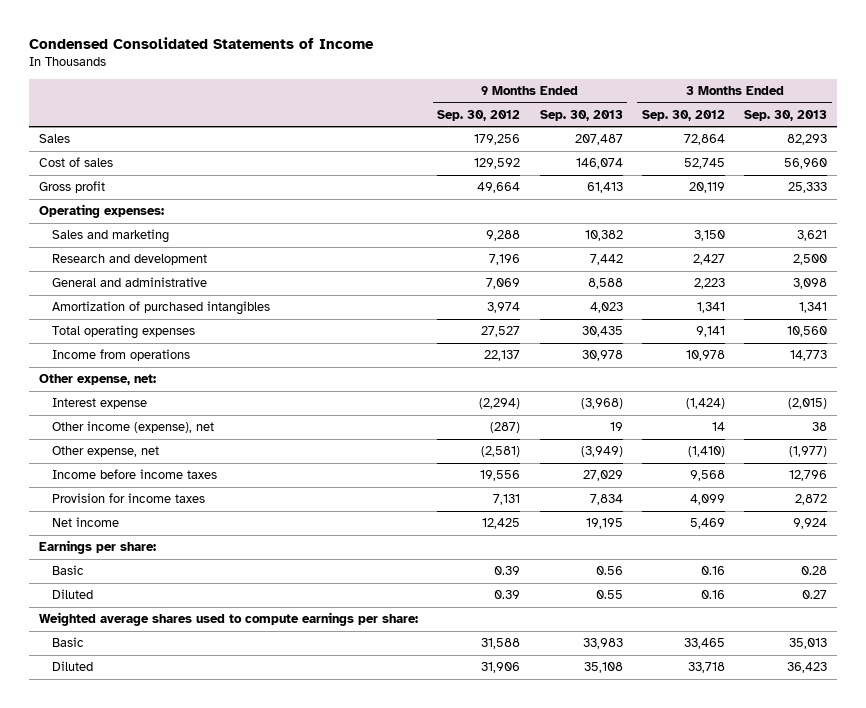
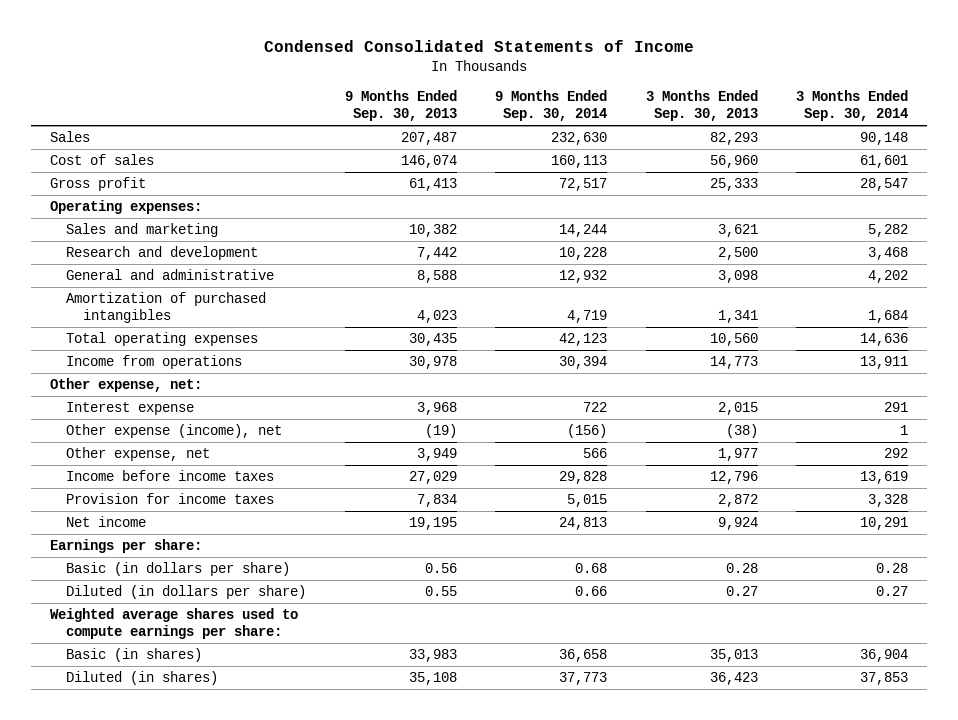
- | 9 Months Ended Sep. 30, 2012 | 9 Months Ended Sep. 30, 2013 | 3 Months Ended Sep. 30, 2012 | 3 Months Ended Sep. 30, 2013
+ | 9 Months Ended Sep. 30, 2013 | 9 Months Ended Sep. 30, 2014 | 3 Months Ended Sep. 30, 2013 | 3 Months Ended Sep. 30, 2014
- Interest expense | (2,294) | (3,968) | (1,424) | (2,015)
- Other income (expense), net | (287) | 19 | 14 | 38
- Other expense, net | (2,581) | (3,949) | (1,410) | (1,977)
+ Interest expense | 3,968 | 722 | 2,015 | 291
+ Other expense (income), net | (19) | (156) | (38) | 1
+ Other expense, net | 3,949 | 566 | 1,977 | 292
- Basic | 0.39 | 0.56 | 0.16 | 0.28
- Diluted | 0.39 | 0.55 | 0.16 | 0.27
+ Basic (in dollars per share) | 0.56 | 0.68 | 0.28 | 0.28
+ Diluted (in dollars per share) | 0.55 | 0.66 | 0.27 | 0.27
- Basic | 31,588 | 33,983 | 33,465 | 35,013
- Diluted | 31,906 | 35,108 | 33,718 | 36,423
+ Basic (in shares) | 33,983 | 36,658 | 35,013 | 36,904
+ Diluted (in shares) | 35,108 | 37,773 | 36,423 | 37,853

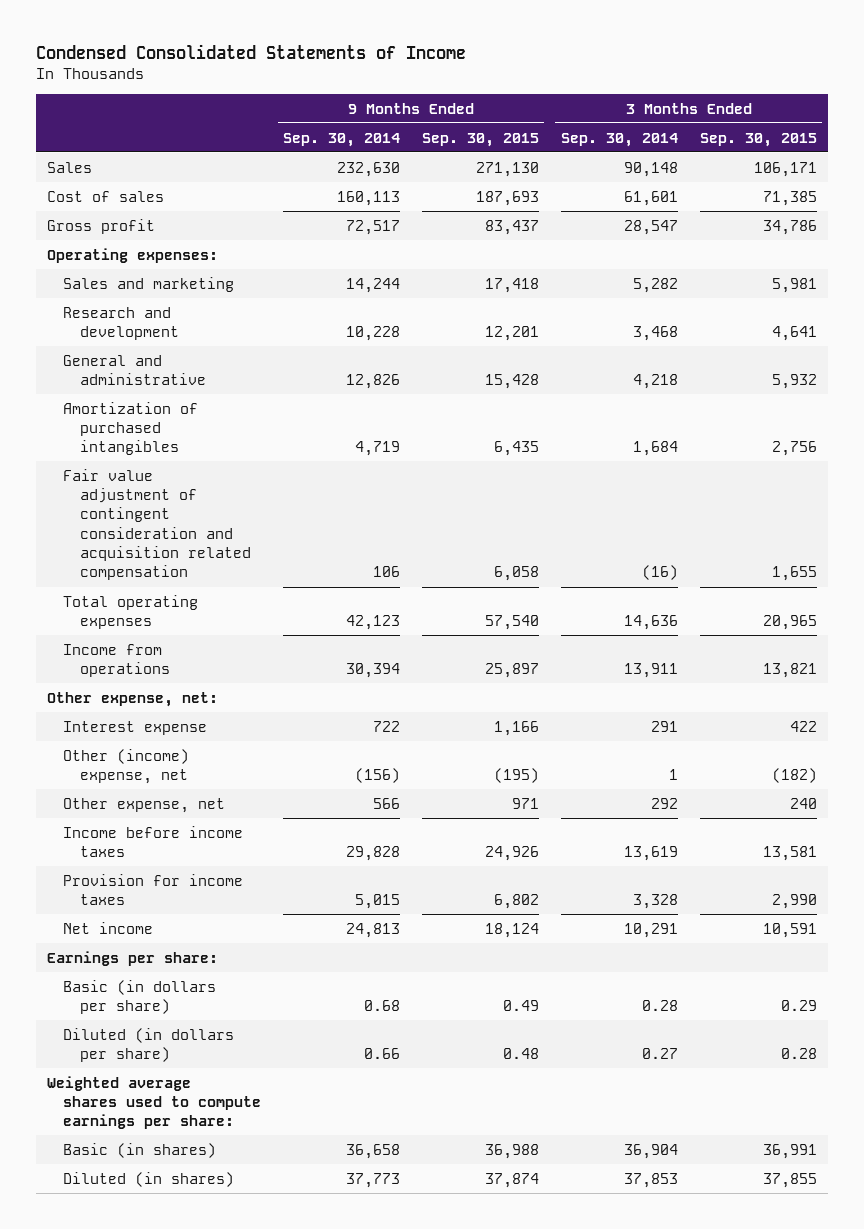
- | 9 Months Ended Sep. 30, 2013 | 9 Months Ended Sep. 30, 2014 | 3 Months Ended Sep. 30, 2013 | 3 Months Ended Sep. 30, 2014
+ | 9 Months Ended Sep. 30, 2014 | 9 Months Ended Sep. 30, 2015 | 3 Months Ended Sep. 30, 2014 | 3 Months Ended Sep. 30, 2015
- General and administrative | 8,588 | 12,932 | 3,098 | 4,202
+ General and administrative | 12,826 | 15,428 | 4,218 | 5,932
+ Fair value adjustment of contingent consideration and acquisition related compensation | 106 | 6,058 | (16) | 1,655
- Other expense (income), net | (19) | (156) | (38) | 1
+ Other (income) expense, net | (156) | (195) | 1 | (182)

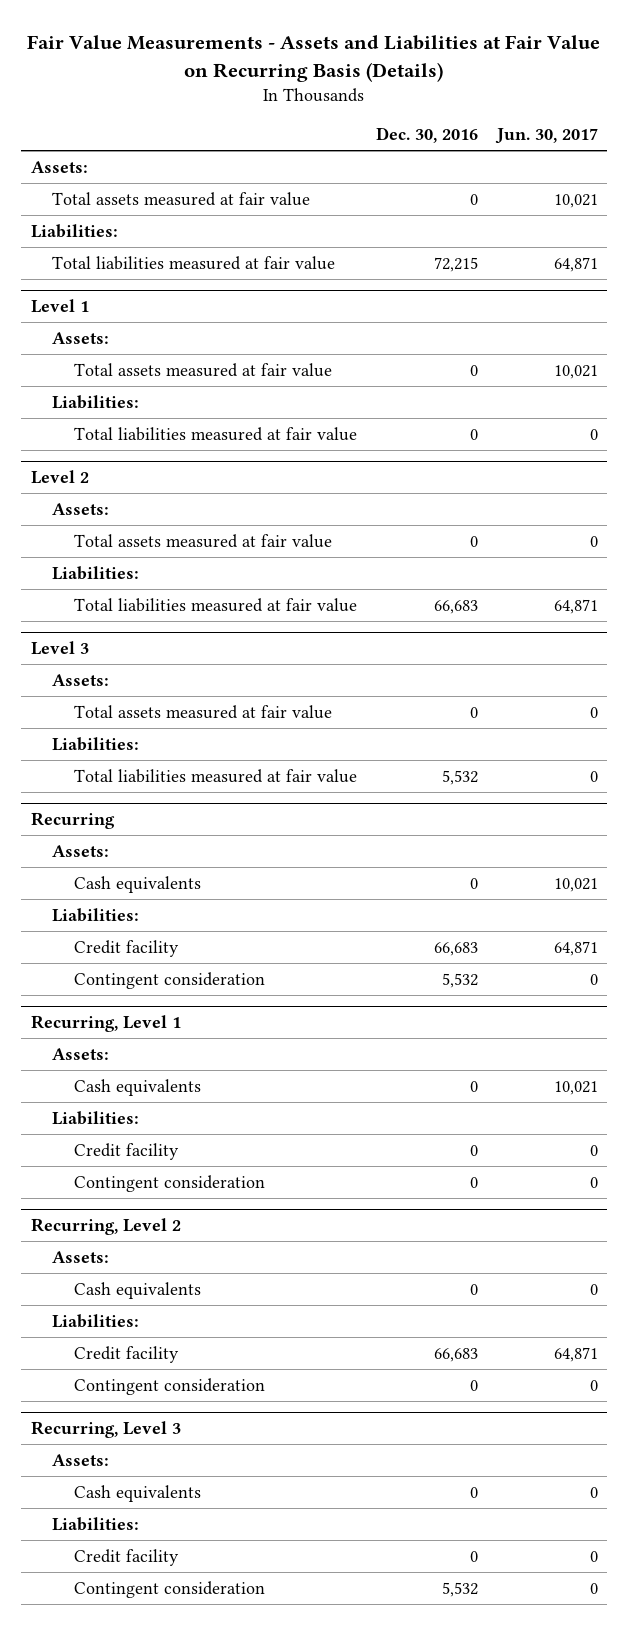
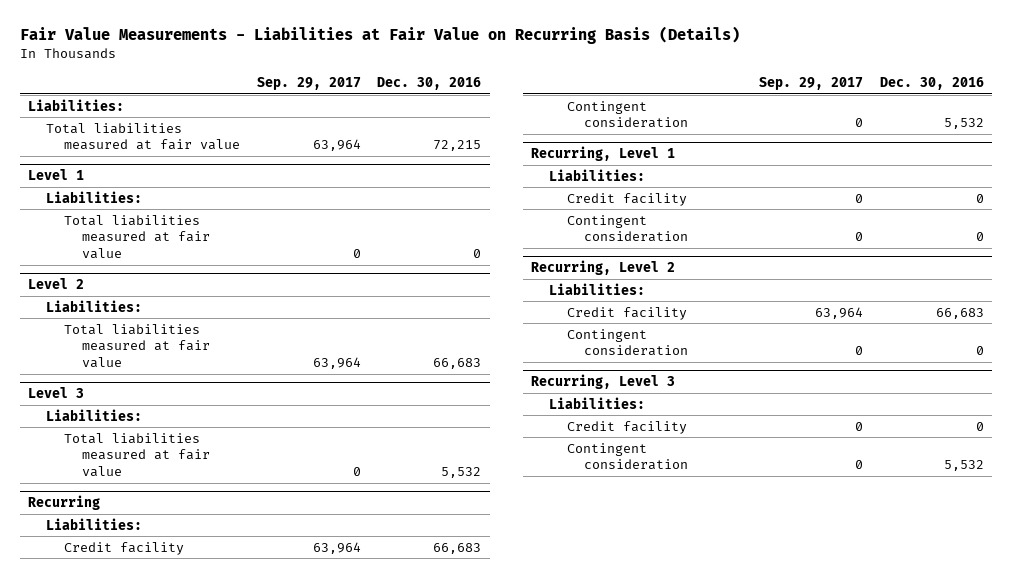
- Fair Value Measurements - Assets and Liabilities at Fair Value on Recurring Basis (Details)
+ Fair Value Measurements - Liabilities at Fair Value on Recurring Basis (Details)
- | Dec. 30, 2016 | Jun. 30, 2017
+ | Sep. 29, 2017 | Dec. 30, 2016
- Assets:
- Total assets measured at fair value | 0 | 10,021
@ Level 1
- Assets:
- Total assets measured at fair value | 0 | 10,021
@ Level 2
- Assets:
- Total assets measured at fair value | 0 | 0
@ Level 3
- Assets:
- Total assets measured at fair value | 0 | 0
@ Recurring
- Assets:
- Cash equivalents | 0 | 10,021
@ Recurring, Level 1
- Assets:
- Cash equivalents | 0 | 10,021
@ Recurring, Level 2
- Assets:
- Cash equivalents | 0 | 0
@ Recurring, Level 3
- Assets:
- Cash equivalents | 0 | 0

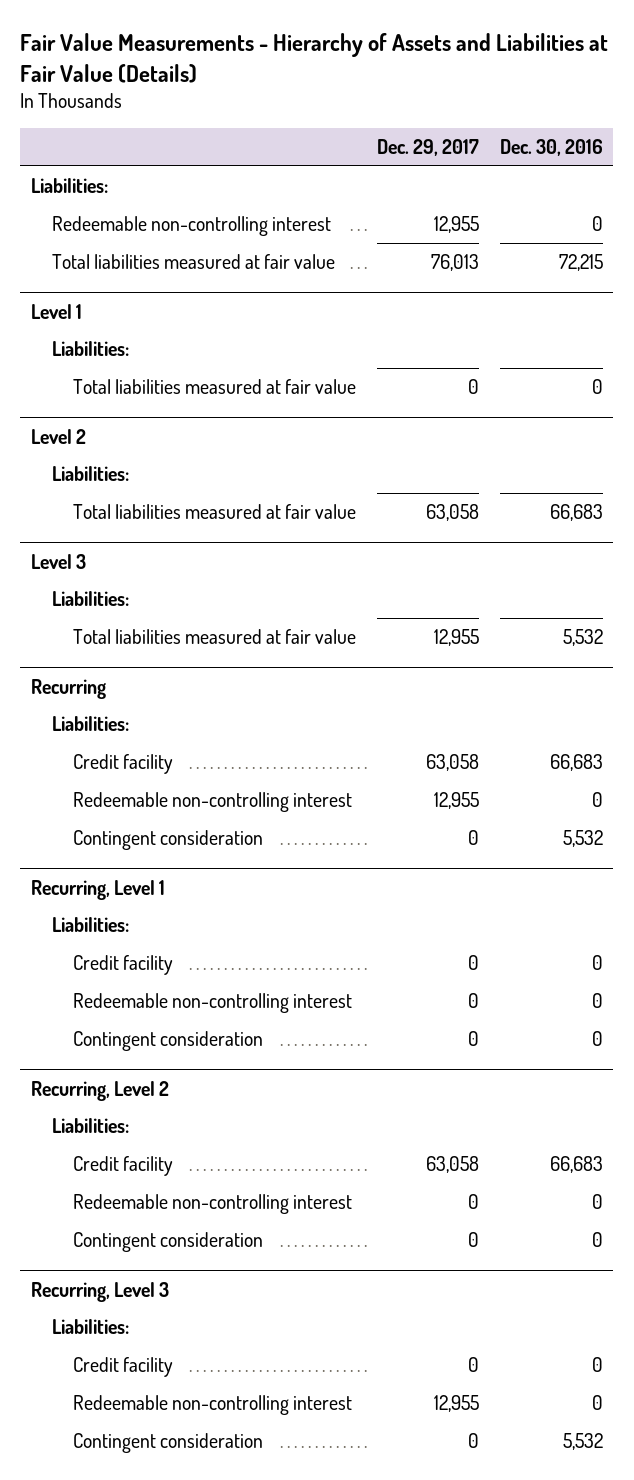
- Fair Value Measurements - Liabilities at Fair Value on Recurring Basis (Details)
+ Fair Value Measurements - Hierarchy of Assets and Liabilities at Fair Value (Details)
- | Sep. 29, 2017 | Dec. 30, 2016
+ | Dec. 29, 2017 | Dec. 30, 2016
+ Redeemable non-controlling interest | 12,955 | 0
@ Recurring
+ Redeemable non-controlling interest | 12,955 | 0
@ Recurring, Level 1
+ Redeemable non-controlling interest | 0 | 0
@ Recurring, Level 2
+ Redeemable non-controlling interest | 0 | 0
@ Recurring, Level 3
+ Redeemable non-controlling interest | 12,955 | 0

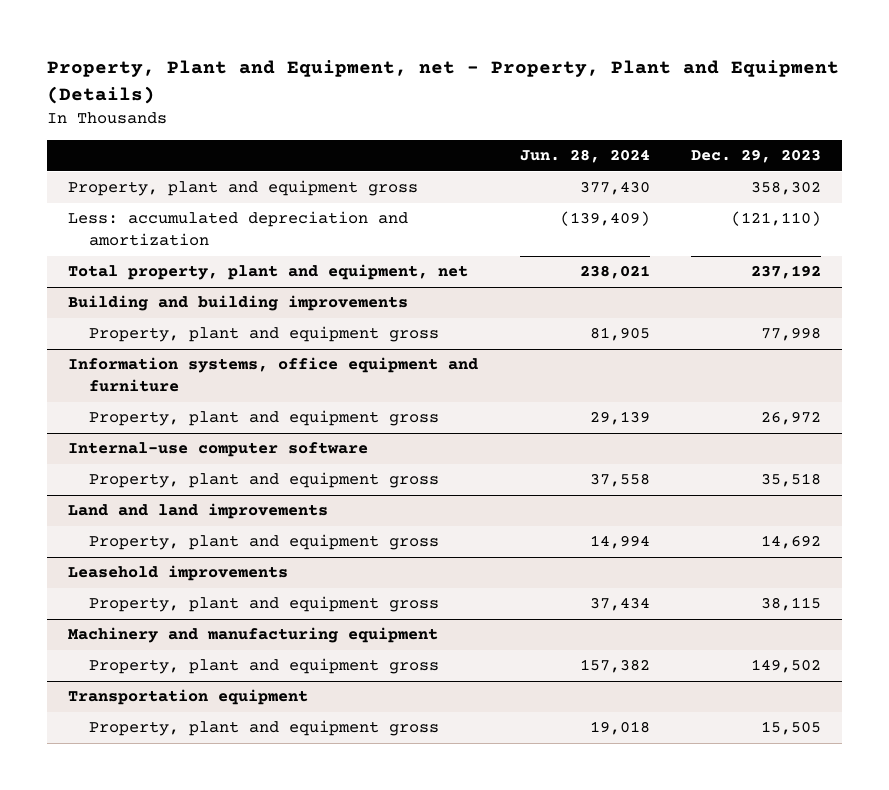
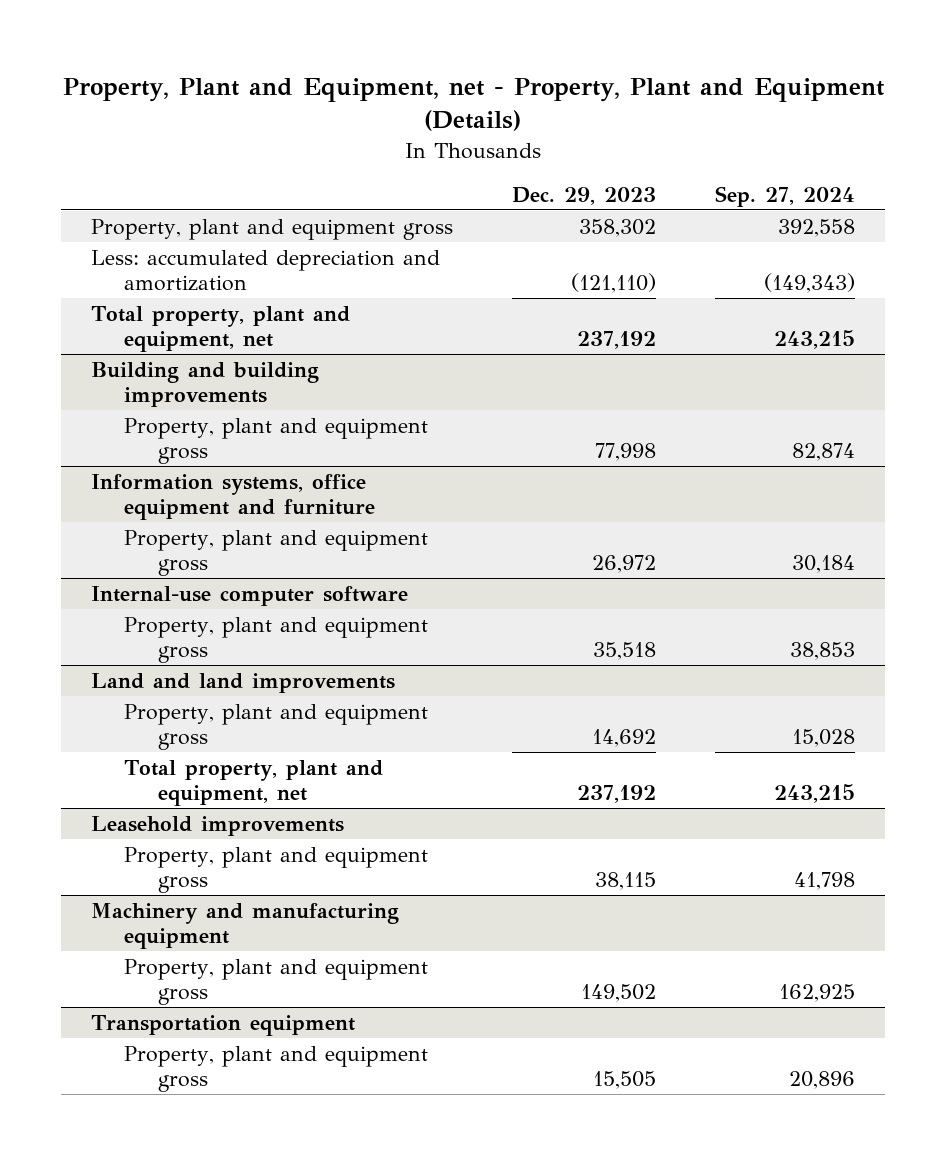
- | Jun. 28, 2024 | Dec. 29, 2023
+ | Dec. 29, 2023 | Sep. 27, 2024
@ Land and land improvements
+ Total property, plant and equipment, net | 237,192 | 243,215

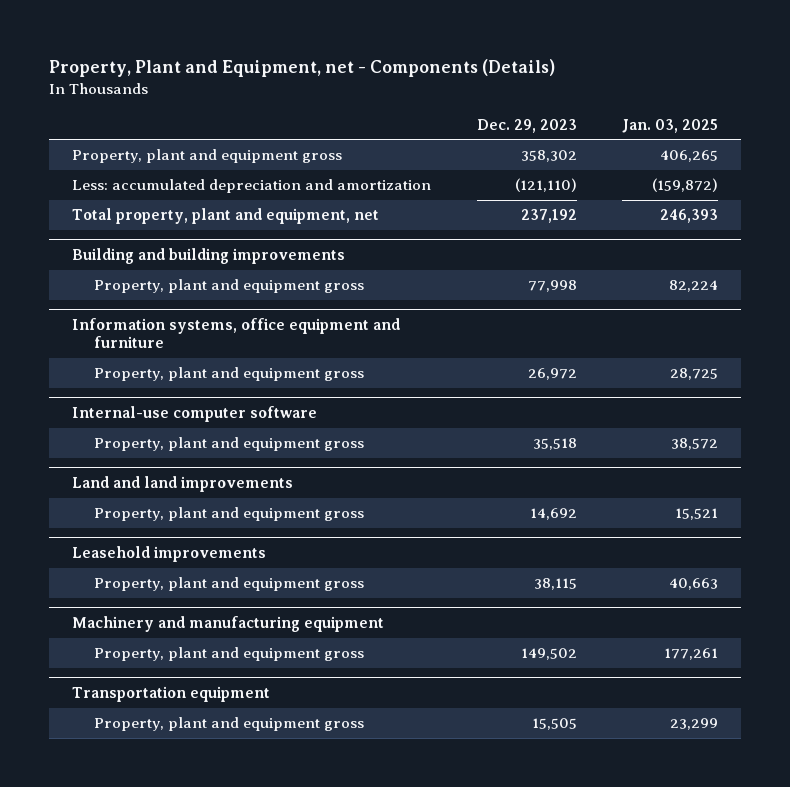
- Property, Plant and Equipment, net - Property, Plant and Equipment (Details)
+ Property, Plant and Equipment, net - Components (Details)
- | Dec. 29, 2023 | Sep. 27, 2024
+ | Dec. 29, 2023 | Jan. 03, 2025
@ Land and land improvements
- Total property, plant and equipment, net | 237,192 | 243,215

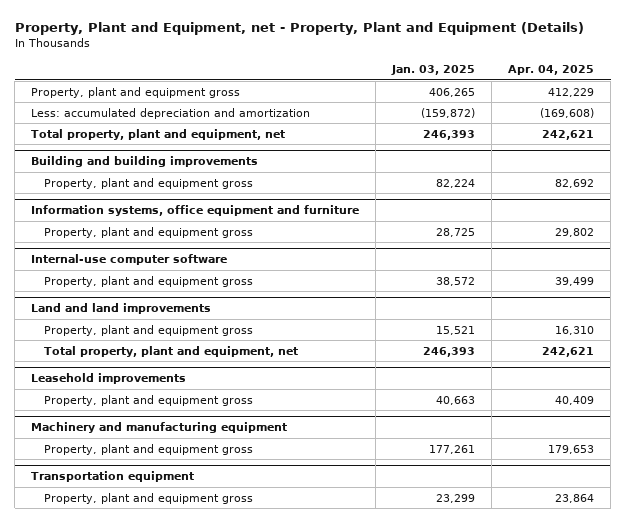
- Property, Plant and Equipment, net - Components (Details)
+ Property, Plant and Equipment, net - Property, Plant and Equipment (Details)
- | Dec. 29, 2023 | Jan. 03, 2025
+ | Jan. 03, 2025 | Apr. 04, 2025
@ Land and land improvements
+ Total property, plant and equipment, net | 246,393 | 242,621

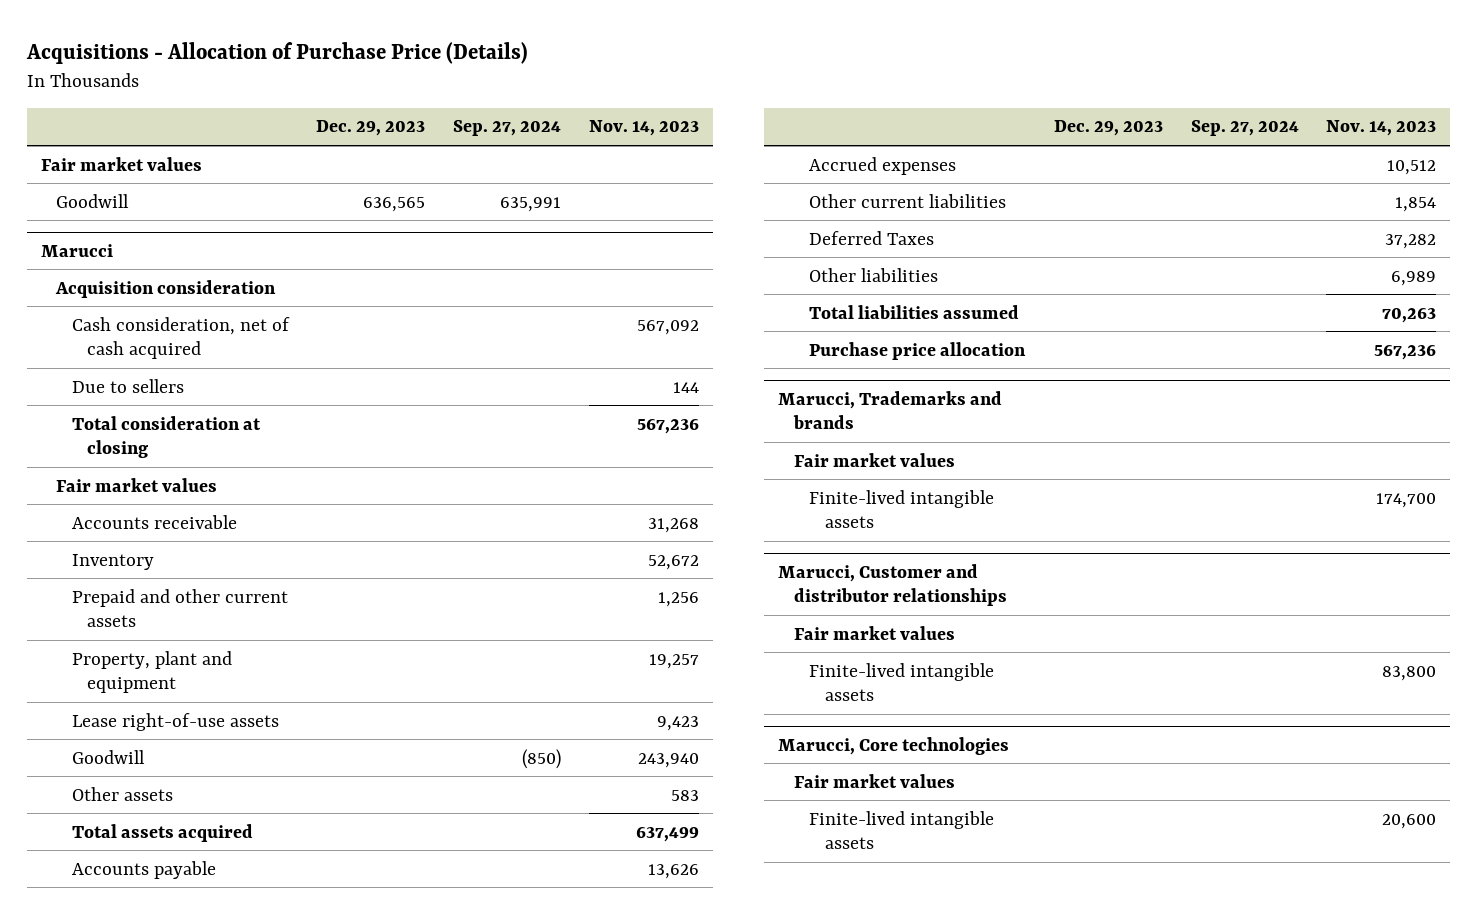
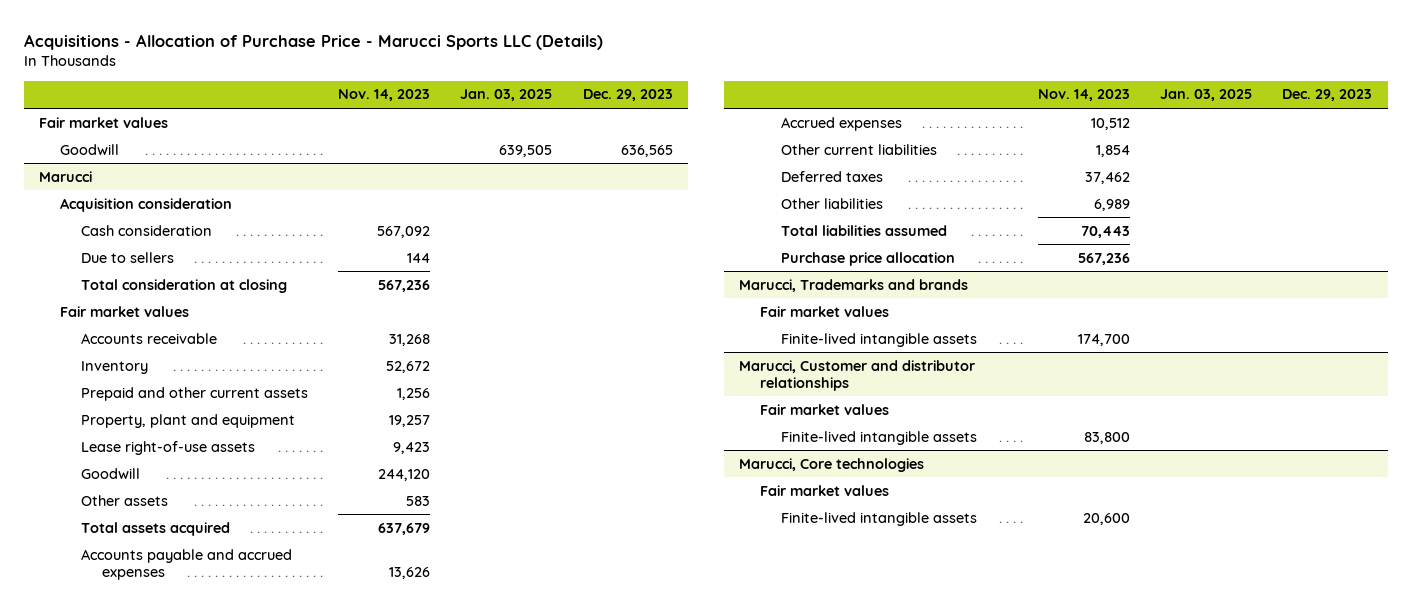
- Acquisitions - Allocation of Purchase Price (Details)
+ Acquisitions - Allocation of Purchase Price - Marucci Sports LLC (Details)
- | Dec. 29, 2023 | Sep. 27, 2024 | Nov. 14, 2023
+ | Nov. 14, 2023 | Jan. 03, 2025 | Dec. 29, 2023
@ Marucci
- Cash consideration, net of cash acquired | | | 567,092
+ Cash consideration | 567,092 | |
- Goodwill | | (850) | 243,940
+ Goodwill | 244,120 | |
- Total assets acquired | | | 637,499
- Accounts payable | | | 13,626
+ Total assets acquired | 637,679 | |
+ Accounts payable and accrued expenses | 13,626 | |
- Deferred Taxes | | | 37,282
+ Deferred taxes | 37,462 | |
- Total liabilities assumed | | | 70,263
+ Total liabilities assumed | 70,443 | |

